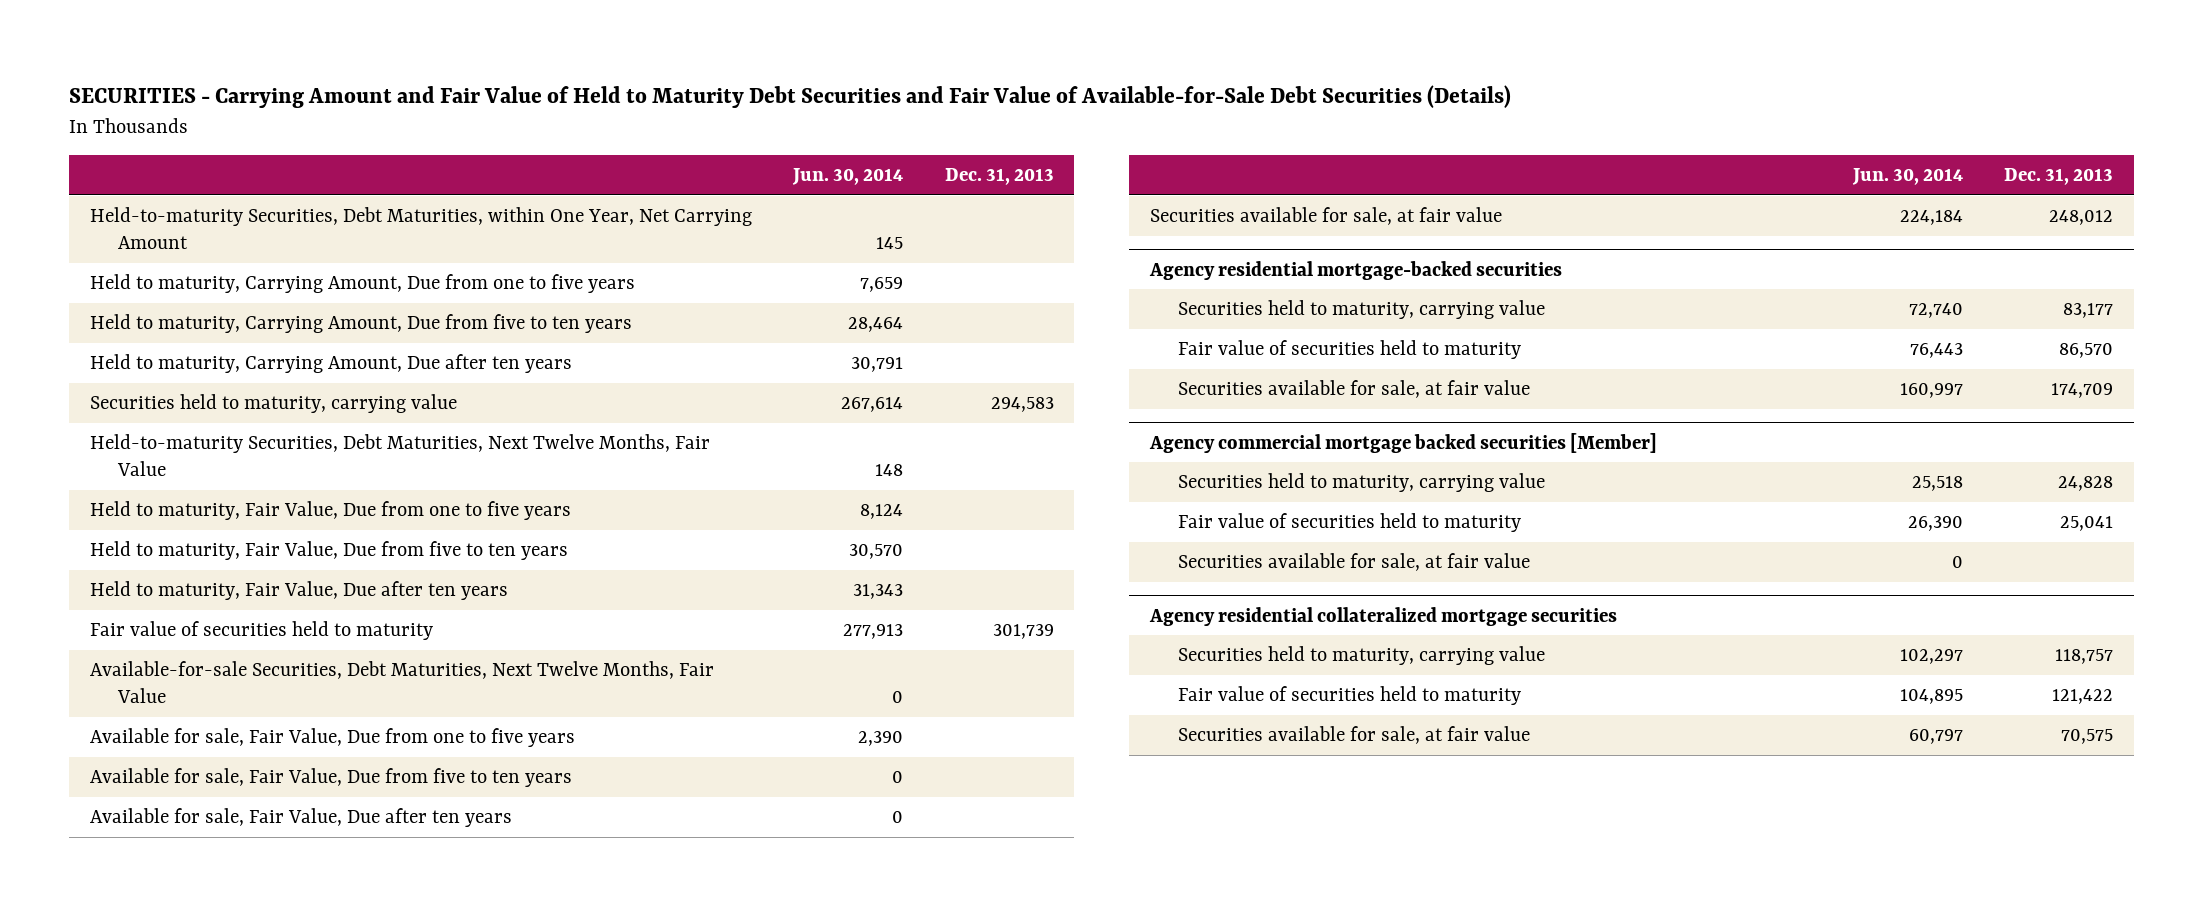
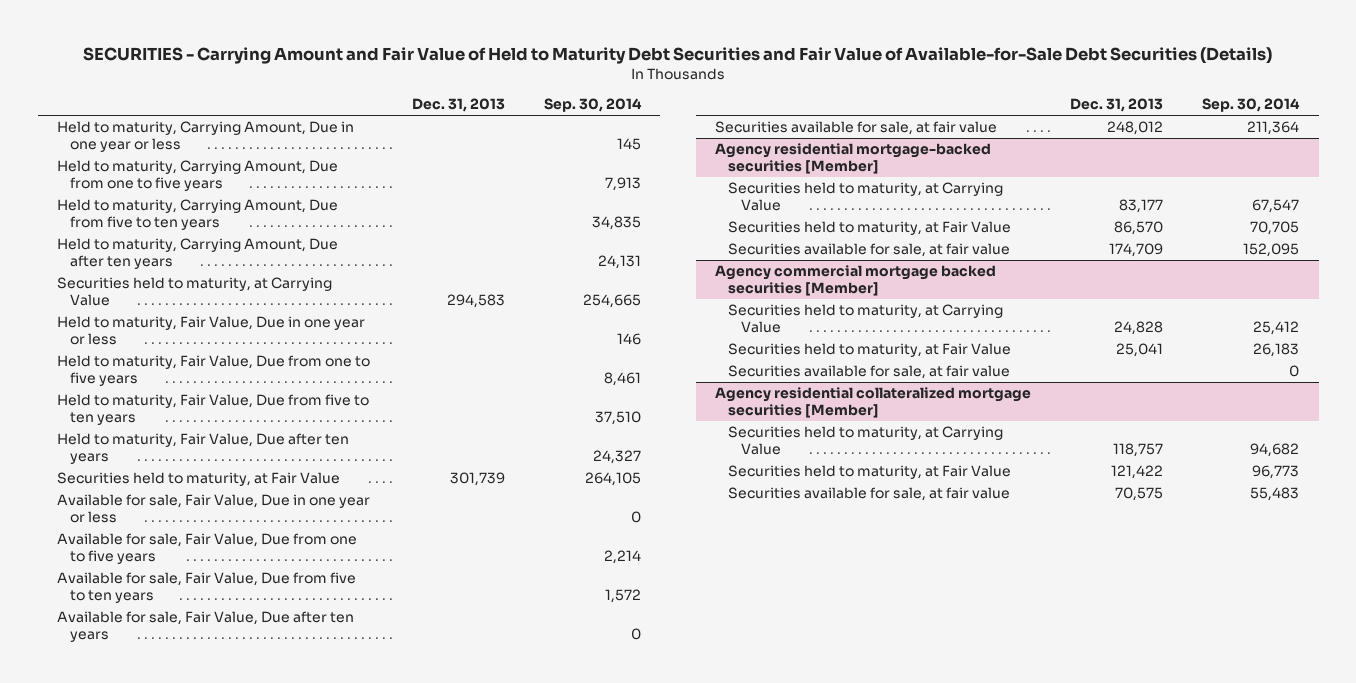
- | Jun. 30, 2014 | Dec. 31, 2013
+ | Dec. 31, 2013 | Sep. 30, 2014
- Held-to-maturity Securities, Debt Maturities, within One Year, Net Carrying Amount | 145 |
+ Held to maturity, Carrying Amount, Due in one year or less | | 145
- Securities held to maturity, carrying value | 267,614 | 294,583
- Held-to-maturity Securities, Debt Maturities, Next Twelve Months, Fair Value | 148 |
+ Securities held to maturity, at Carrying Value | 294,583 | 254,665
+ Held to maturity, Fair Value, Due in one year or less | | 146
- Fair value of securities held to maturity | 277,913 | 301,739
- Available-for-sale Securities, Debt Maturities, Next Twelve Months, Fair Value | 0 |
+ Securities held to maturity, at Fair Value | 301,739 | 264,105
+ Available for sale, Fair Value, Due in one year or less | | 0
- Agency residential mortgage-backed securities
- Securities held to maturity, carrying value | 72,740 | 83,177
- Fair value of securities held to maturity | 76,443 | 86,570
+ Agency residential mortgage-backed securities [Member]
+ Securities held to maturity, at Carrying Value | 83,177 | 67,547
+ Securities held to maturity, at Fair Value | 86,570 | 70,705
@ Agency commercial mortgage backed securities [Member]
- Securities held to maturity, carrying value | 25,518 | 24,828
- Fair value of securities held to maturity | 26,390 | 25,041
+ Securities held to maturity, at Carrying Value | 24,828 | 25,412
+ Securities held to maturity, at Fair Value | 25,041 | 26,183
- Agency residential collateralized mortgage securities
- Securities held to maturity, carrying value | 102,297 | 118,757
- Fair value of securities held to maturity | 104,895 | 121,422
+ Agency residential collateralized mortgage securities [Member]
+ Securities held to maturity, at Carrying Value | 118,757 | 94,682
+ Securities held to maturity, at Fair Value | 121,422 | 96,773

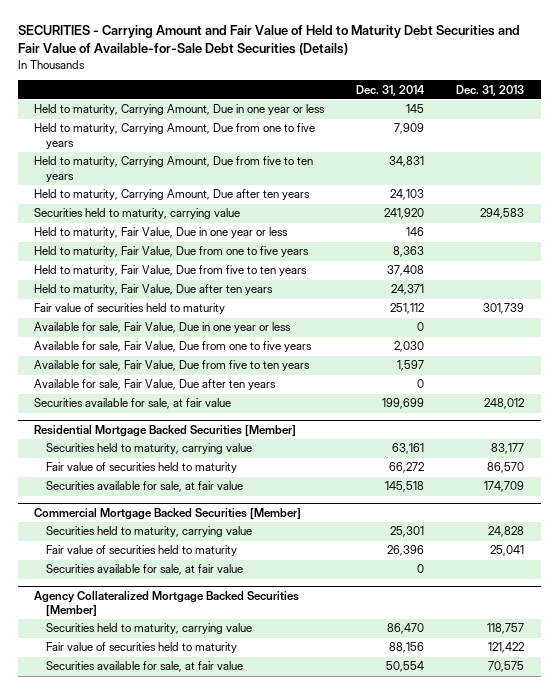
- | Dec. 31, 2013 | Sep. 30, 2014
+ | Dec. 31, 2014 | Dec. 31, 2013
- Securities held to maturity, at Carrying Value | 294,583 | 254,665
+ Securities held to maturity, carrying value | 241,920 | 294,583
- Securities held to maturity, at Fair Value | 301,739 | 264,105
+ Fair value of securities held to maturity | 251,112 | 301,739
- Agency residential mortgage-backed securities [Member]
- Securities held to maturity, at Carrying Value | 83,177 | 67,547
- Securities held to maturity, at Fair Value | 86,570 | 70,705
+ Residential Mortgage Backed Securities [Member]
+ Securities held to maturity, carrying value | 63,161 | 83,177
+ Fair value of securities held to maturity | 66,272 | 86,570
- Agency commercial mortgage backed securities [Member]
- Securities held to maturity, at Carrying Value | 24,828 | 25,412
- Securities held to maturity, at Fair Value | 25,041 | 26,183
+ Commercial Mortgage Backed Securities [Member]
+ Securities held to maturity, carrying value | 25,301 | 24,828
+ Fair value of securities held to maturity | 26,396 | 25,041
- Agency residential collateralized mortgage securities [Member]
- Securities held to maturity, at Carrying Value | 118,757 | 94,682
- Securities held to maturity, at Fair Value | 121,422 | 96,773
+ Agency Collateralized Mortgage Backed Securities [Member]
+ Securities held to maturity, carrying value | 86,470 | 118,757
+ Fair value of securities held to maturity | 88,156 | 121,422

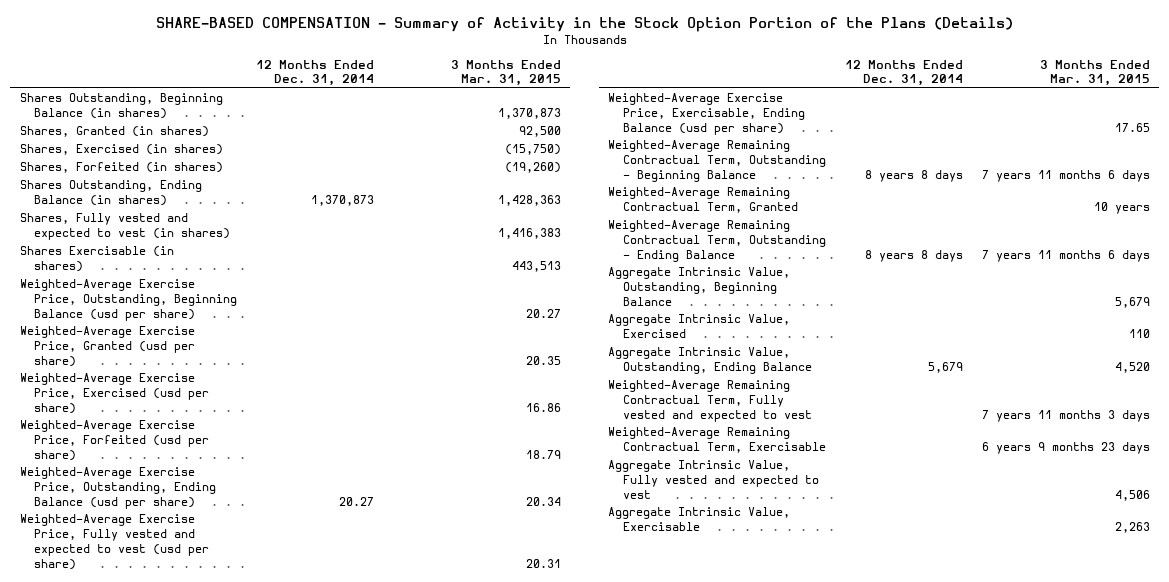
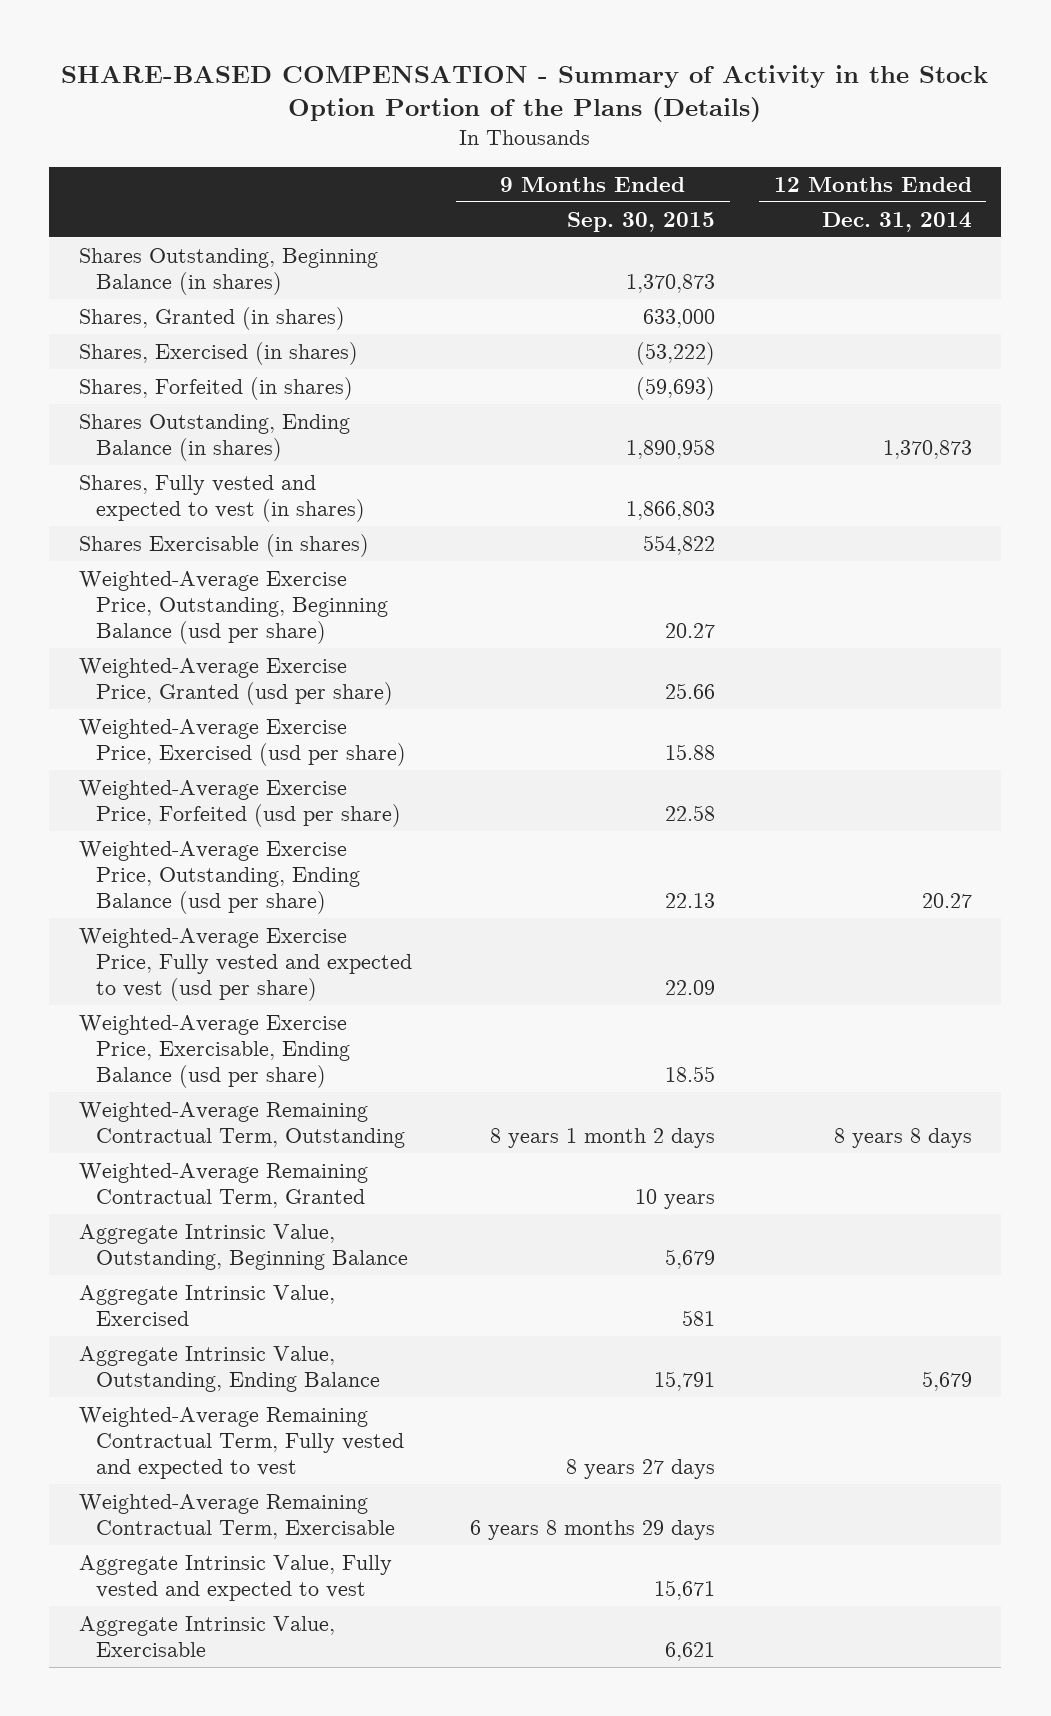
- | 12 Months Ended Dec. 31, 2014 | 3 Months Ended Mar. 31, 2015
+ | 9 Months Ended Sep. 30, 2015 | 12 Months Ended Dec. 31, 2014
- Weighted-Average Remaining Contractual Term, Outstanding - Beginning Balance | 8 years 8 days | 7 years 11 months 6 days
+ Weighted-Average Remaining Contractual Term, Outstanding | 8 years 1 month 2 days | 8 years 8 days
- Weighted-Average Remaining Contractual Term, Outstanding - Ending Balance | 8 years 8 days | 7 years 11 months 6 days

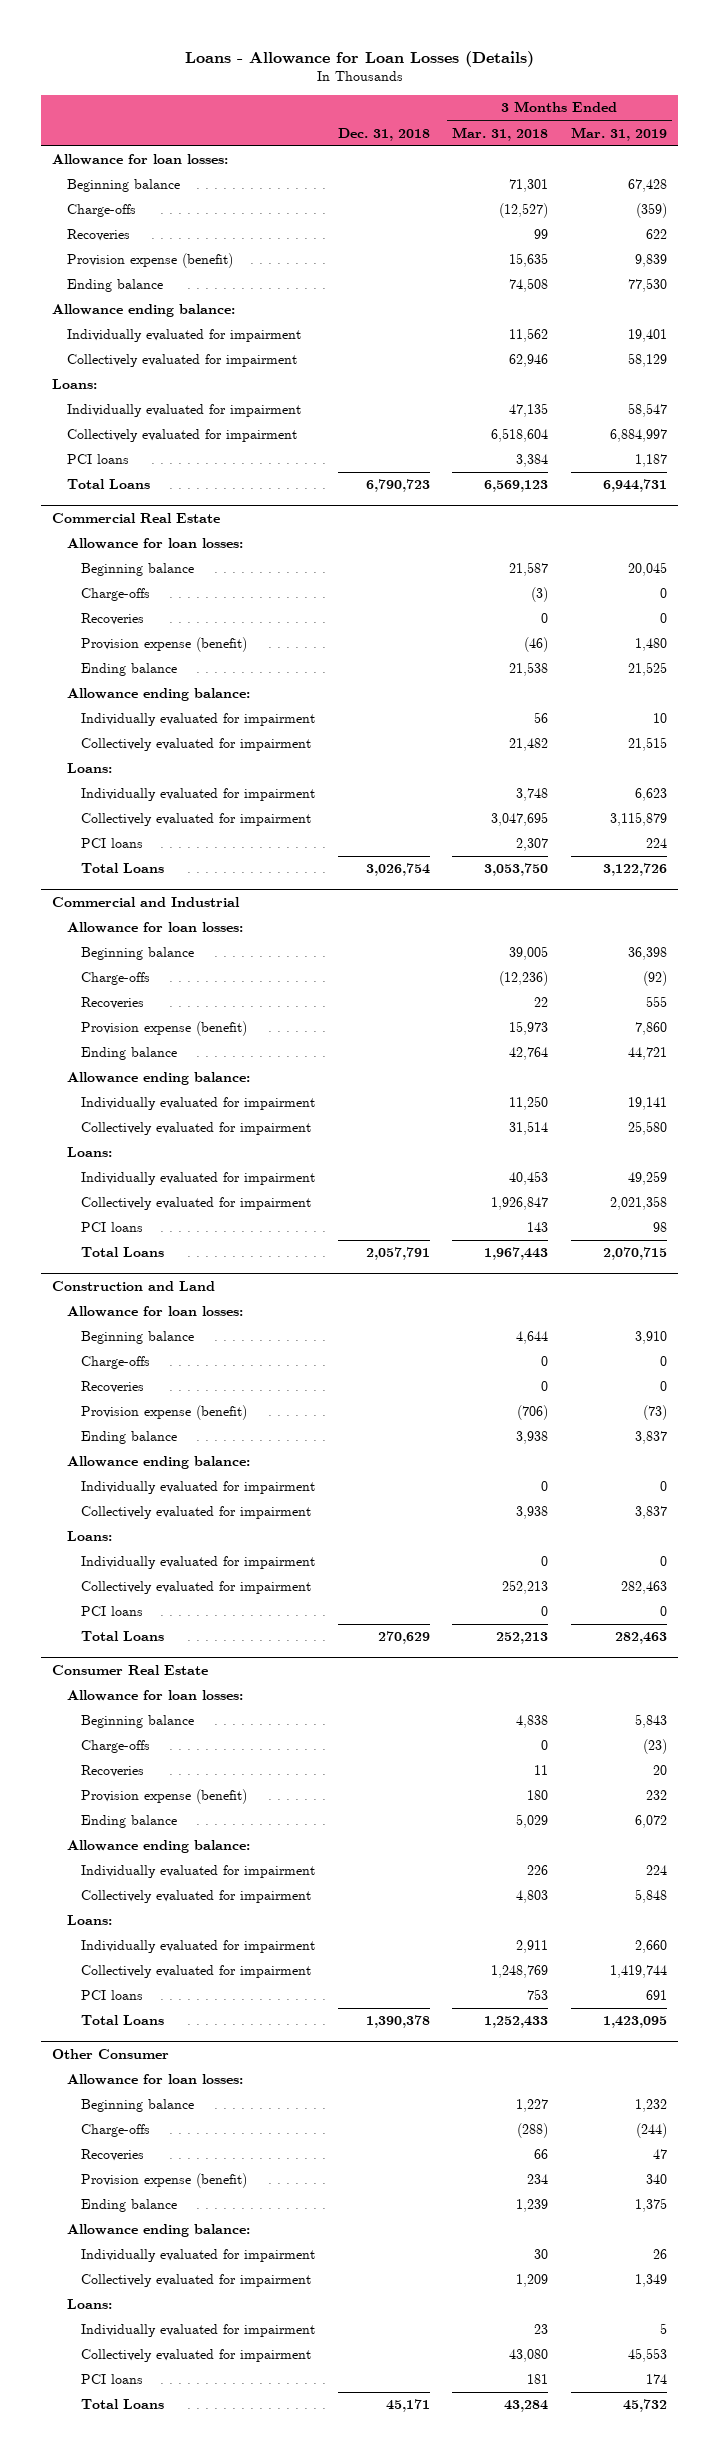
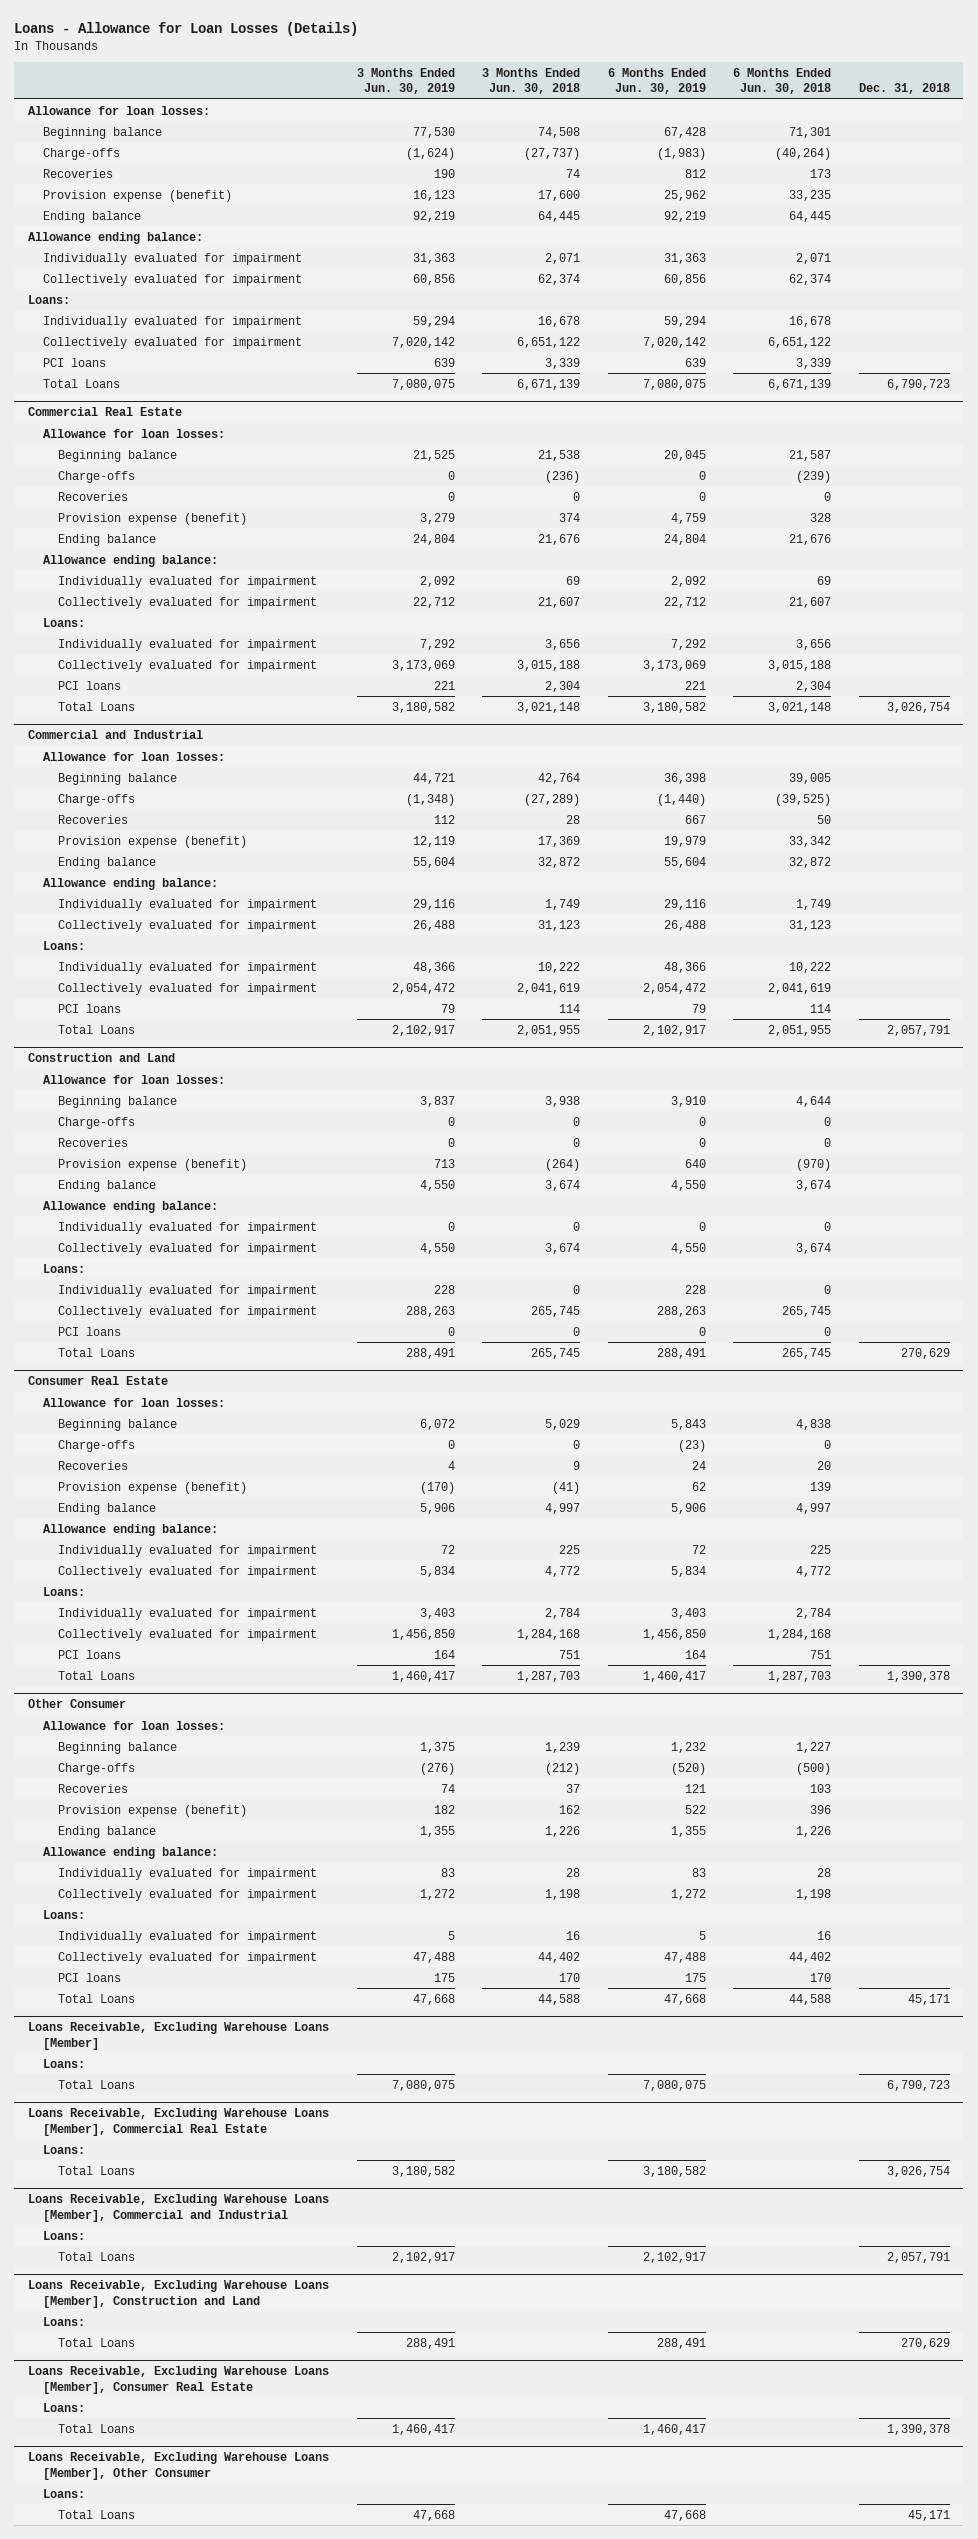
- | Dec. 31, 2018 | 3 Months Ended Mar. 31, 2018 | 3 Months Ended Mar. 31, 2019
+ | 3 Months Ended Jun. 30, 2019 | 3 Months Ended Jun. 30, 2018 | 6 Months Ended Jun. 30, 2019 | 6 Months Ended Jun. 30, 2018 | Dec. 31, 2018
+ Loans Receivable, Excluding Warehouse Loans [Member]
+ Loans:
+ Total Loans | 7,080,075 | | 7,080,075 | | 6,790,723
+ Loans Receivable, Excluding Warehouse Loans [Member], Commercial Real Estate
+ Loans:
+ Total Loans | 3,180,582 | | 3,180,582 | | 3,026,754
+ Loans Receivable, Excluding Warehouse Loans [Member], Commercial and Industrial
+ Loans:
+ Total Loans | 2,102,917 | | 2,102,917 | | 2,057,791
+ Loans Receivable, Excluding Warehouse Loans [Member], Construction and Land
+ Loans:
+ Total Loans | 288,491 | | 288,491 | | 270,629
+ Loans Receivable, Excluding Warehouse Loans [Member], Consumer Real Estate
+ Loans:
+ Total Loans | 1,460,417 | | 1,460,417 | | 1,390,378
+ Loans Receivable, Excluding Warehouse Loans [Member], Other Consumer
+ Loans:
+ Total Loans | 47,668 | | 47,668 | | 45,171

